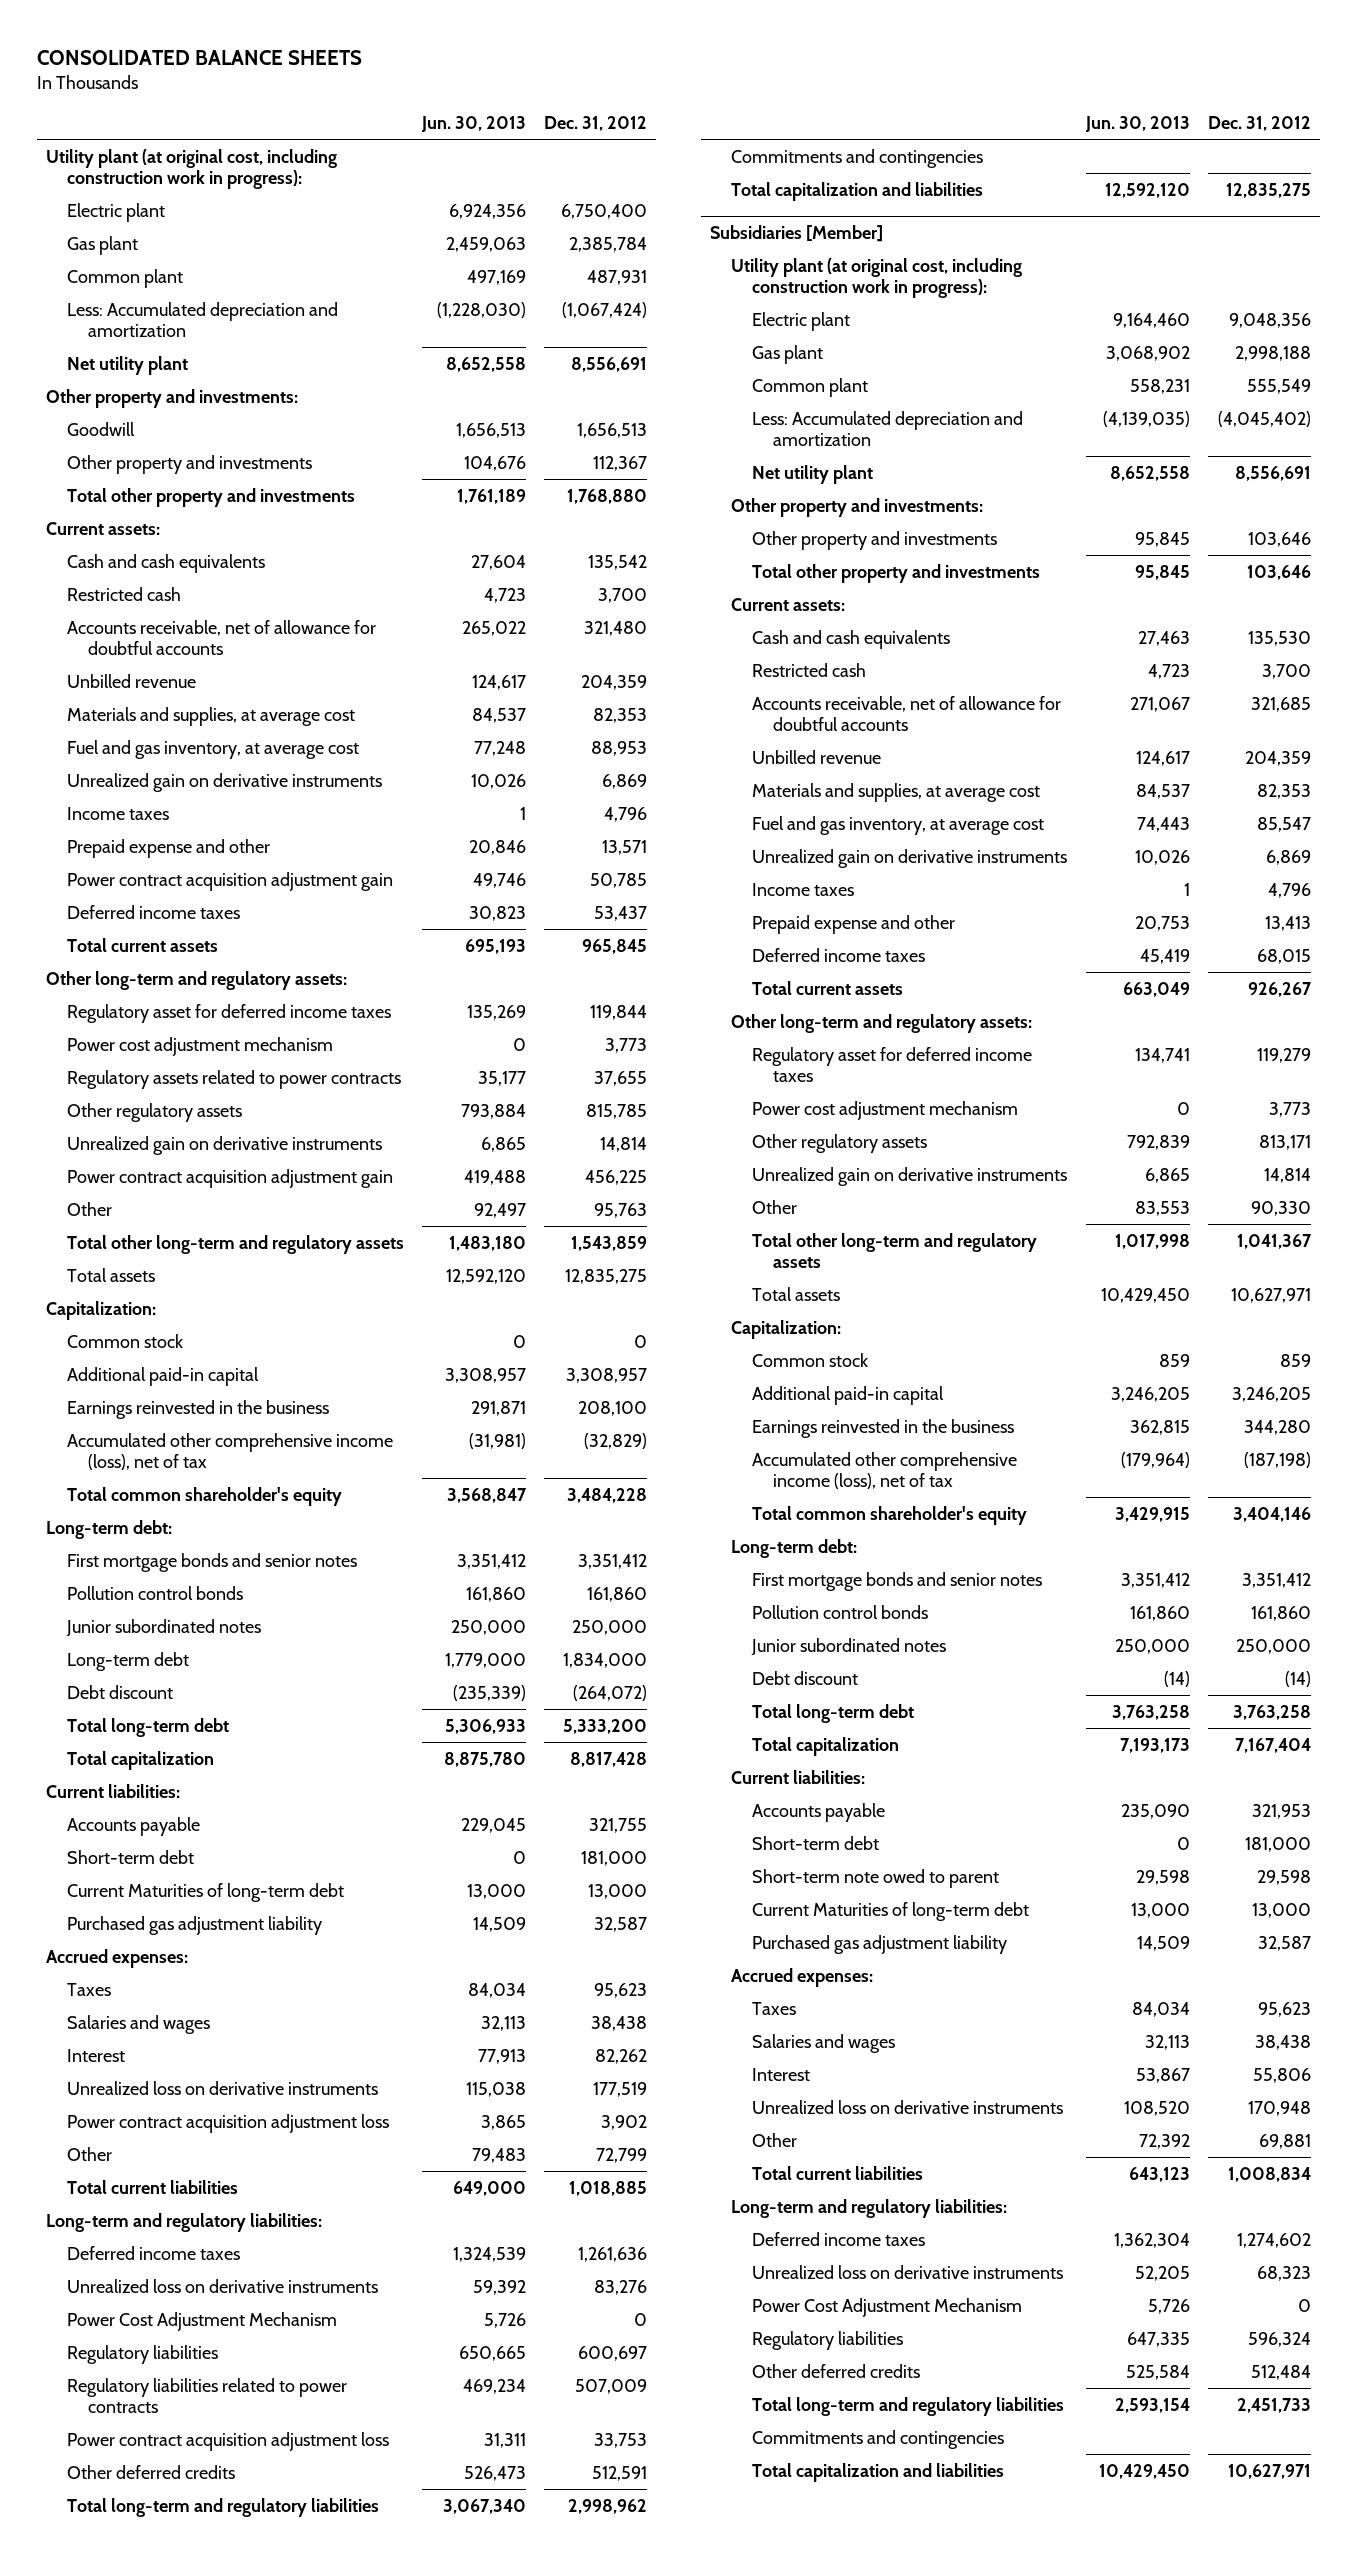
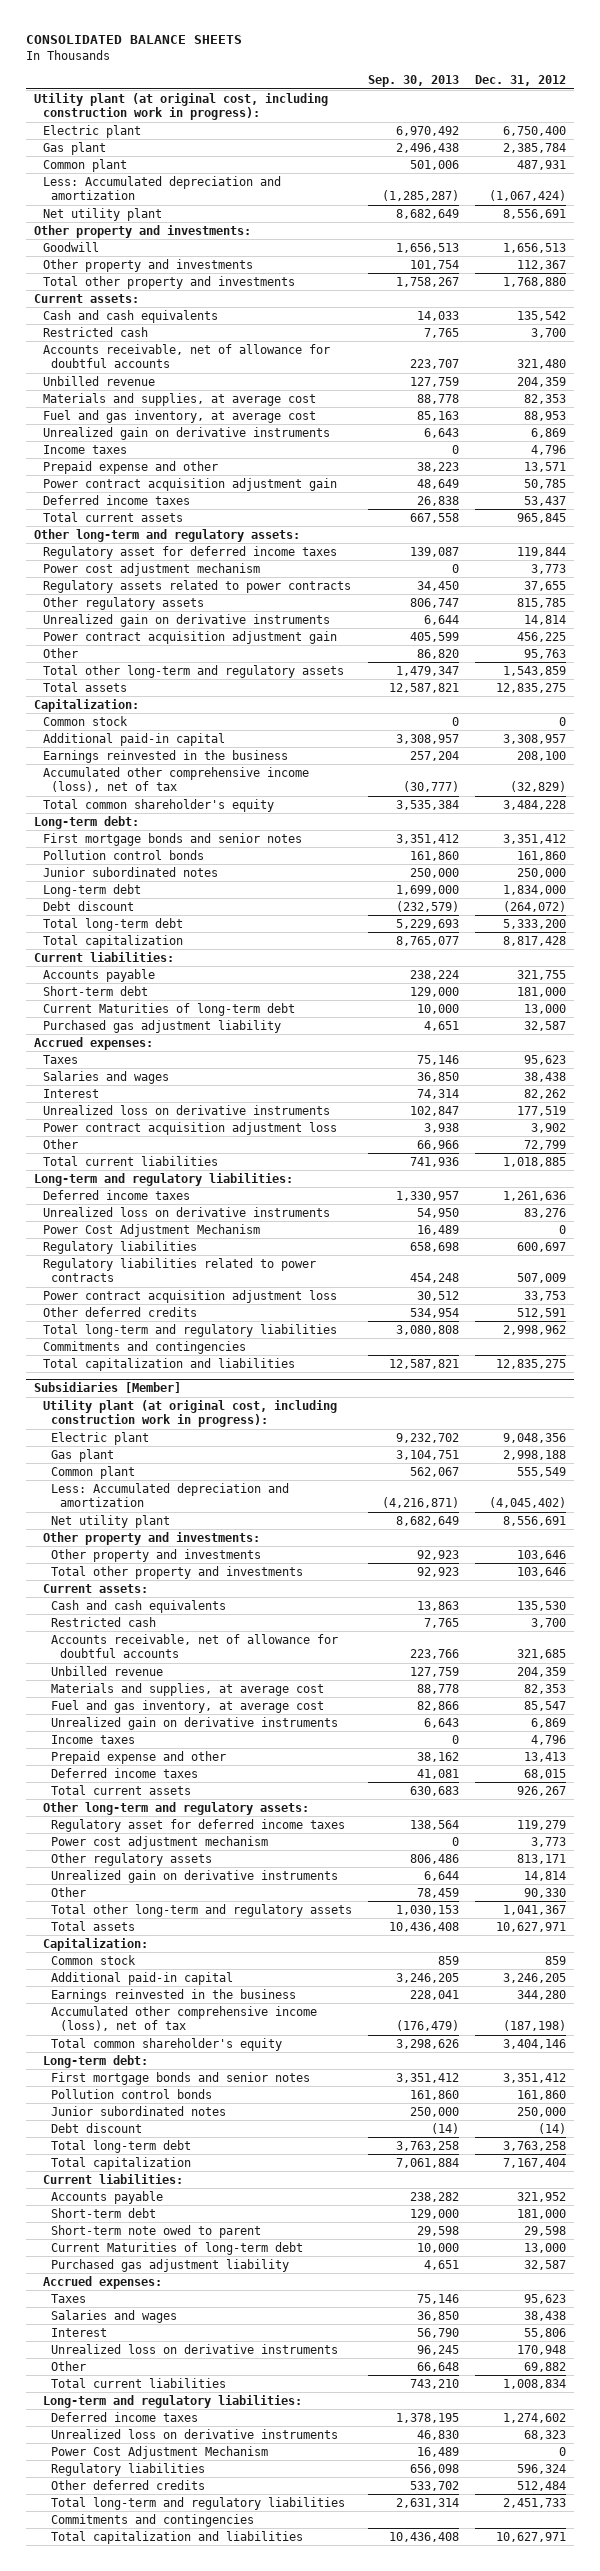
- | Jun. 30, 2013 | Dec. 31, 2012
+ | Sep. 30, 2013 | Dec. 31, 2012
@ Subsidiaries [Member]
- Accounts payable | 235,090 | 321,953
+ Accounts payable | 238,282 | 321,952
- Other | 72,392 | 69,881
+ Other | 66,648 | 69,882

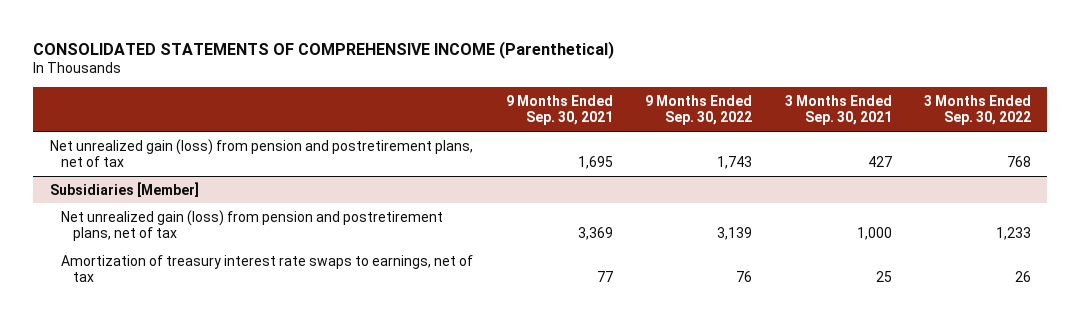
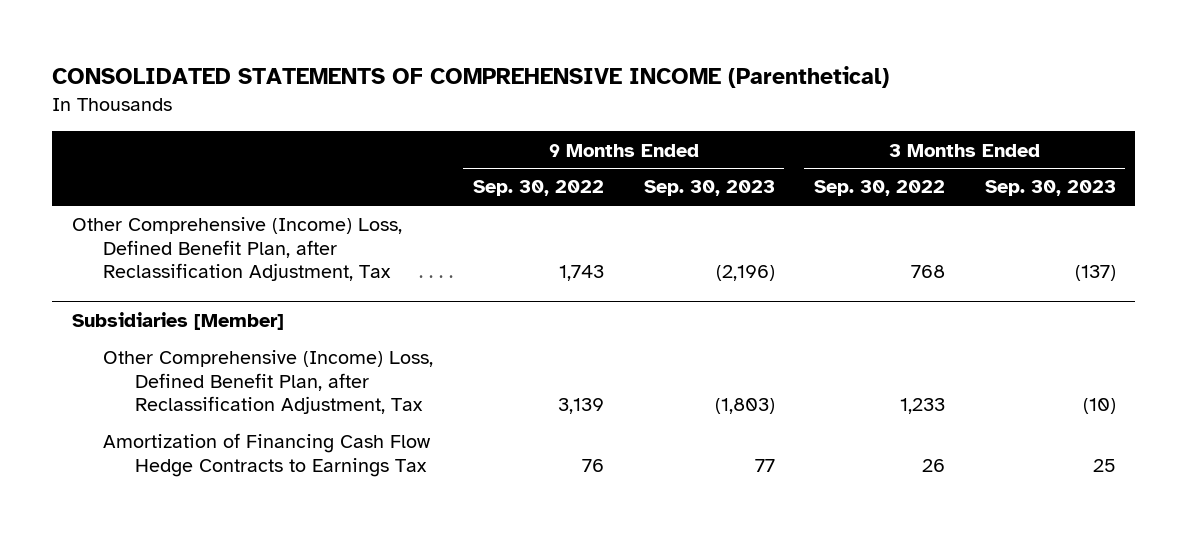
- | 9 Months Ended Sep. 30, 2021 | 9 Months Ended Sep. 30, 2022 | 3 Months Ended Sep. 30, 2021 | 3 Months Ended Sep. 30, 2022
+ | 9 Months Ended Sep. 30, 2022 | 9 Months Ended Sep. 30, 2023 | 3 Months Ended Sep. 30, 2022 | 3 Months Ended Sep. 30, 2023
- Net unrealized gain (loss) from pension and postretirement plans, net of tax | 1,695 | 1,743 | 427 | 768
+ Other Comprehensive (Income) Loss, Defined Benefit Plan, after Reclassification Adjustment, Tax | 1,743 | (2,196) | 768 | (137)
@ Subsidiaries [Member]
- Net unrealized gain (loss) from pension and postretirement plans, net of tax | 3,369 | 3,139 | 1,000 | 1,233
- Amortization of treasury interest rate swaps to earnings, net of tax | 77 | 76 | 25 | 26
+ Other Comprehensive (Income) Loss, Defined Benefit Plan, after Reclassification Adjustment, Tax | 3,139 | (1,803) | 1,233 | (10)
+ Amortization of Financing Cash Flow Hedge Contracts to Earnings Tax | 76 | 77 | 26 | 25

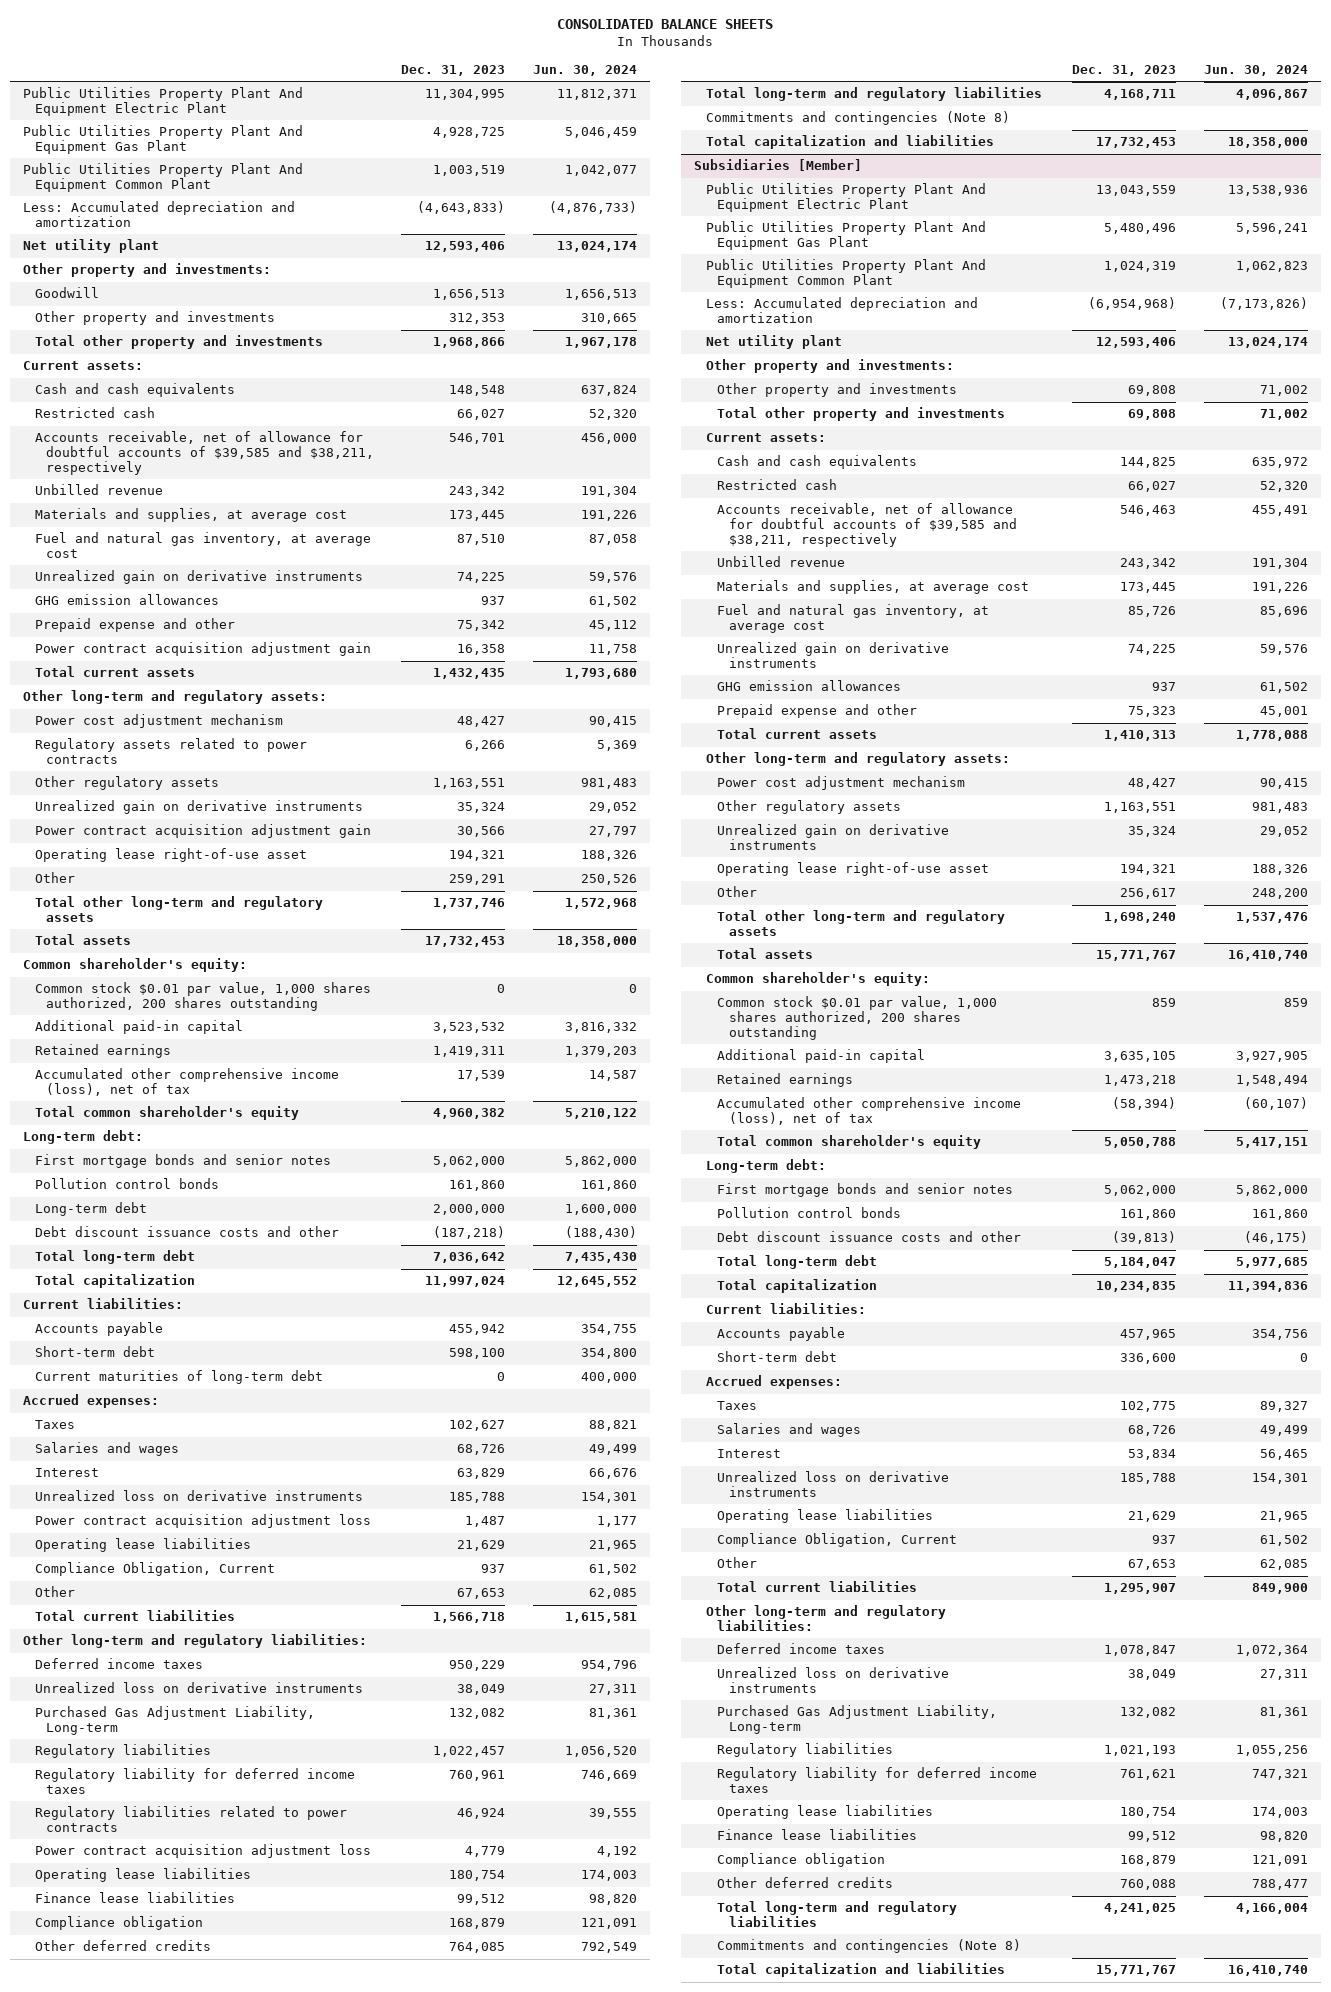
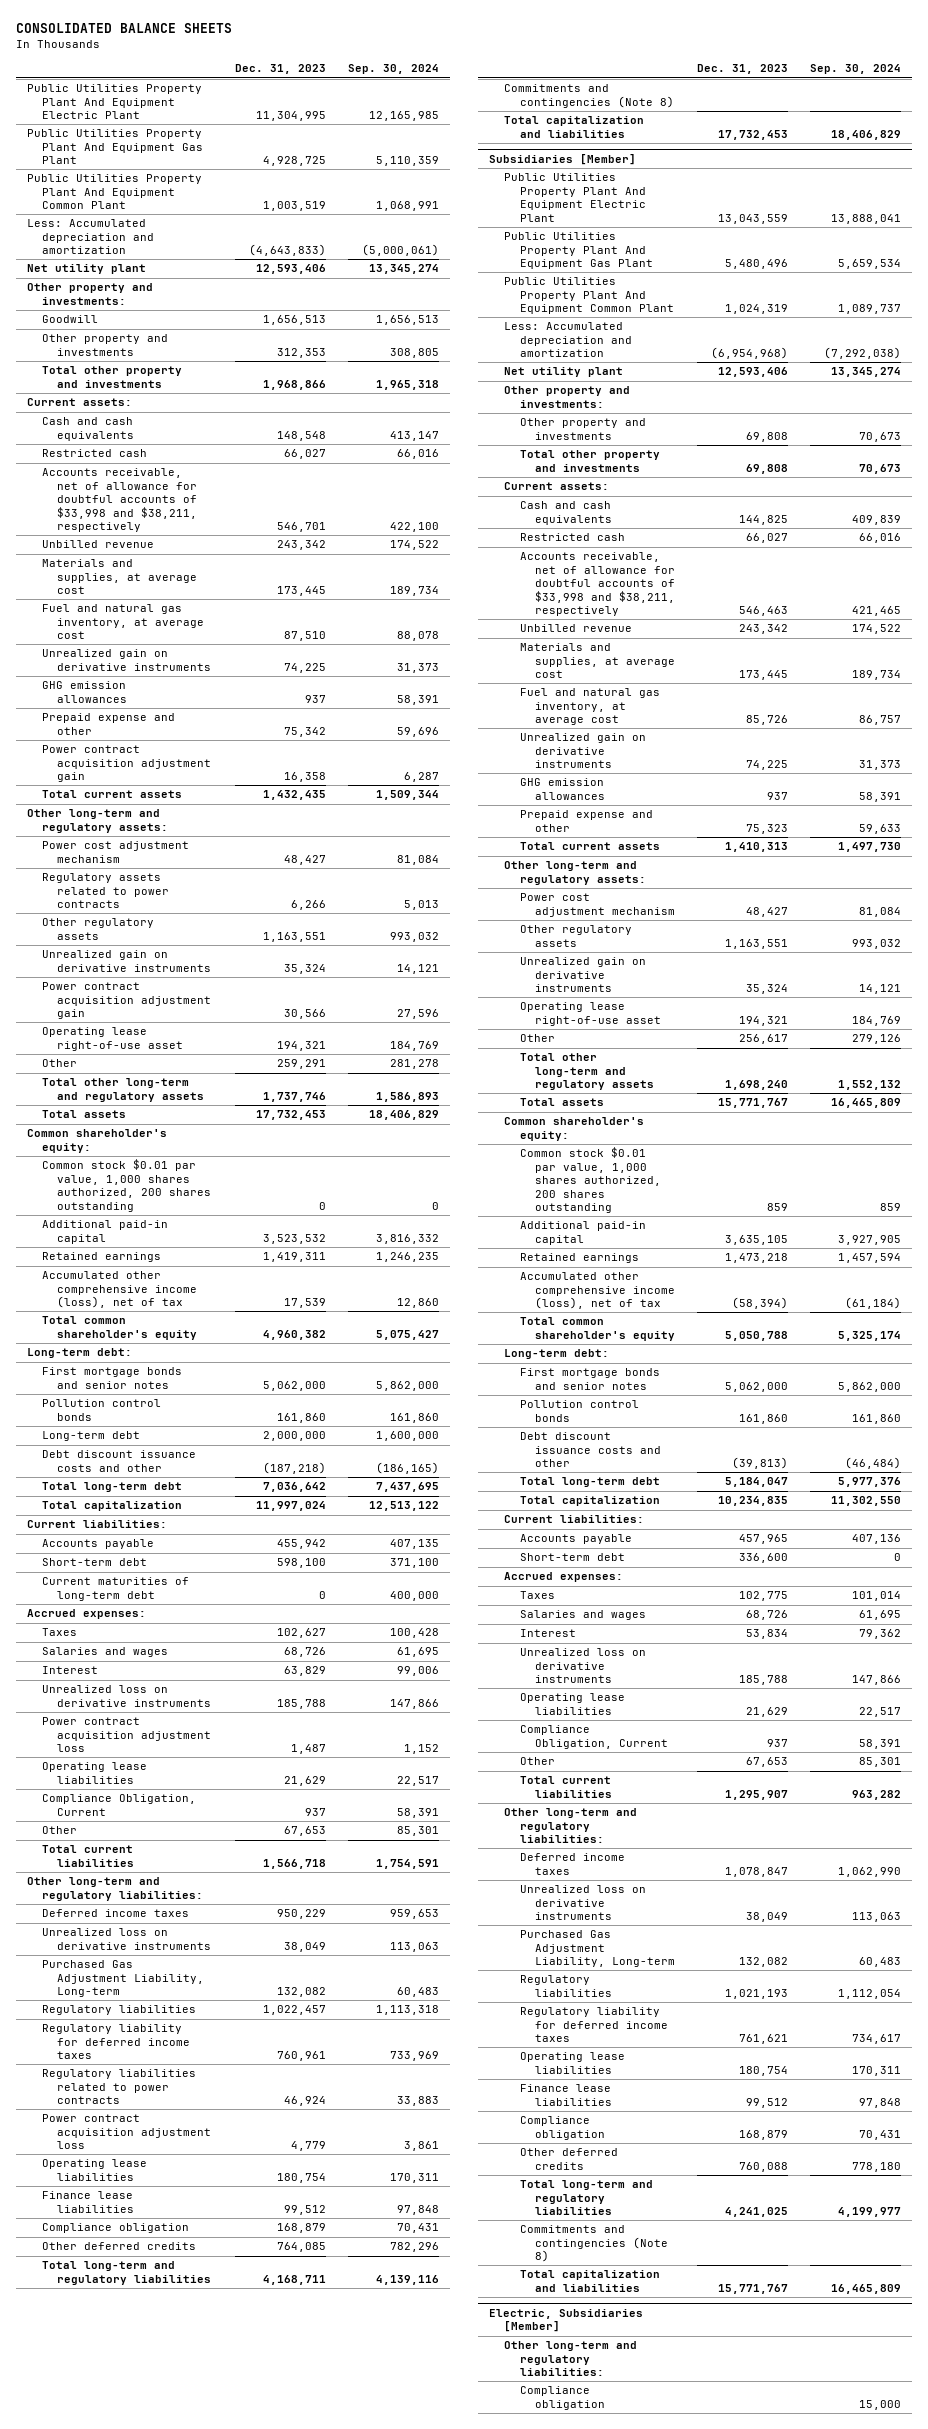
- | Dec. 31, 2023 | Jun. 30, 2024
+ | Dec. 31, 2023 | Sep. 30, 2024
- Accounts receivable, net of allowance for doubtful accounts of $39,585 and $38,211, respectively | 546,701 | 456,000
+ Accounts receivable, net of allowance for doubtful accounts of $33,998 and $38,211, respectively | 546,701 | 422,100
@ Subsidiaries [Member]
- Accounts receivable, net of allowance for doubtful accounts of $39,585 and $38,211, respectively | 546,463 | 455,491
+ Accounts receivable, net of allowance for doubtful accounts of $33,998 and $38,211, respectively | 546,463 | 421,465
+ Electric, Subsidiaries [Member]
+ Other long-term and regulatory liabilities:
+ Compliance obligation | | 15,000

